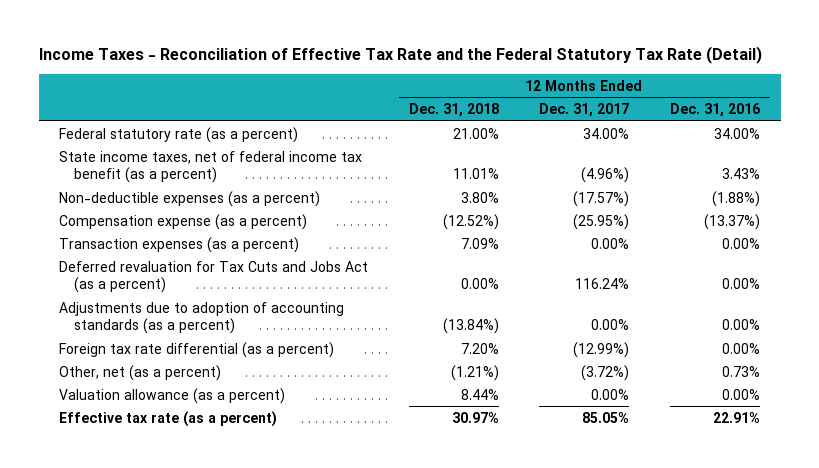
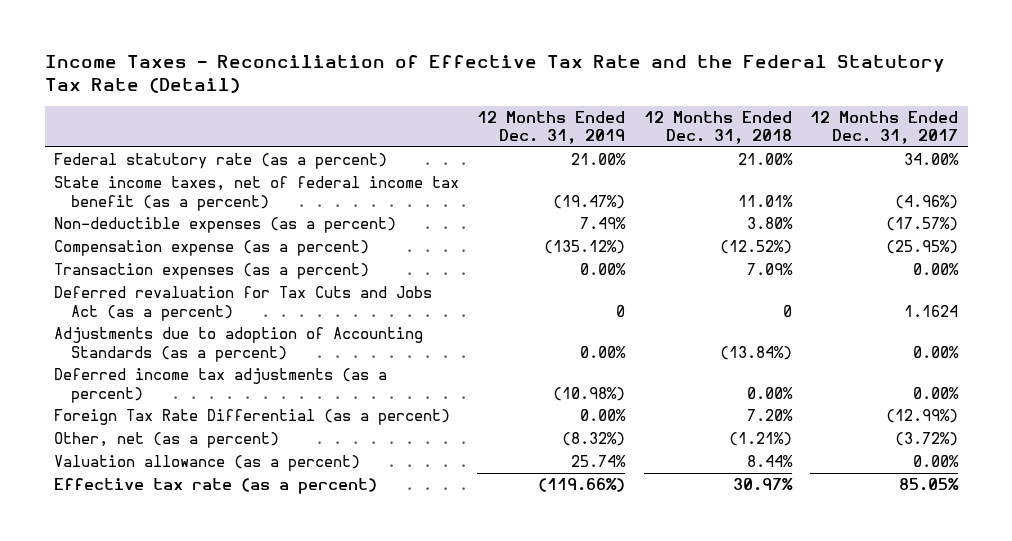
- | 12 Months Ended Dec. 31, 2018 | 12 Months Ended Dec. 31, 2017 | 12 Months Ended Dec. 31, 2016
+ | 12 Months Ended Dec. 31, 2019 | 12 Months Ended Dec. 31, 2018 | 12 Months Ended Dec. 31, 2017
- Deferred revaluation for Tax Cuts and Jobs Act (as a percent) | 0.00% | 116.24% | 0.00%
- Adjustments due to adoption of accounting standards (as a percent) | (13.84%) | 0.00% | 0.00%
- Foreign tax rate differential (as a percent) | 7.20% | (12.99%) | 0.00%
+ Deferred revaluation for Tax Cuts and Jobs Act (as a percent) | 0 | 0 | 1.1624
+ Adjustments due to adoption of Accounting Standards (as a percent) | 0.00% | (13.84%) | 0.00%
+ Deferred income tax adjustments (as a percent) | (10.98%) | 0.00% | 0.00%
+ Foreign Tax Rate Differential (as a percent) | 0.00% | 7.20% | (12.99%)

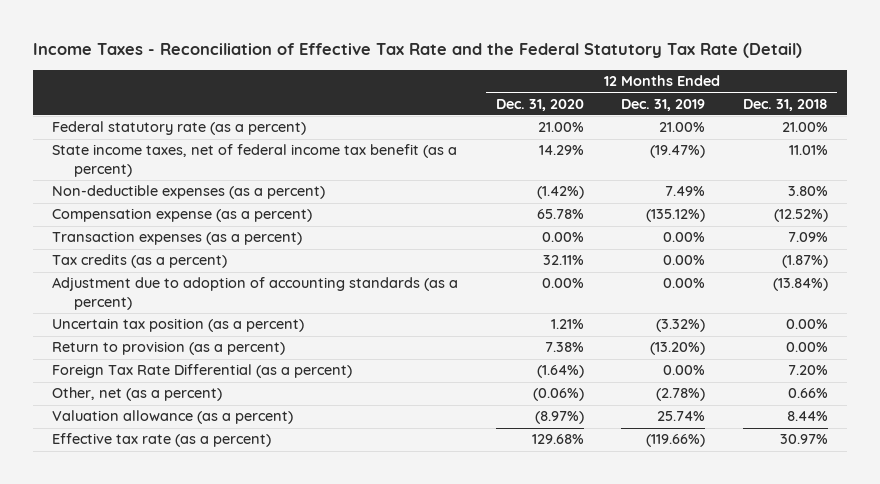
- | 12 Months Ended Dec. 31, 2019 | 12 Months Ended Dec. 31, 2018 | 12 Months Ended Dec. 31, 2017
+ | 12 Months Ended Dec. 31, 2020 | 12 Months Ended Dec. 31, 2019 | 12 Months Ended Dec. 31, 2018
- Deferred revaluation for Tax Cuts and Jobs Act (as a percent) | 0 | 0 | 1.1624
- Adjustments due to adoption of Accounting Standards (as a percent) | 0.00% | (13.84%) | 0.00%
- Deferred income tax adjustments (as a percent) | (10.98%) | 0.00% | 0.00%
+ Tax credits (as a percent) | 32.11% | 0.00% | (1.87%)
+ Adjustment due to adoption of accounting standards (as a percent) | 0.00% | 0.00% | (13.84%)
+ Uncertain tax position (as a percent) | 1.21% | (3.32%) | 0.00%
+ Return to provision (as a percent) | 7.38% | (13.20%) | 0.00%
- Other, net (as a percent) | (8.32%) | (1.21%) | (3.72%)
+ Other, net (as a percent) | (0.06%) | (2.78%) | 0.66%

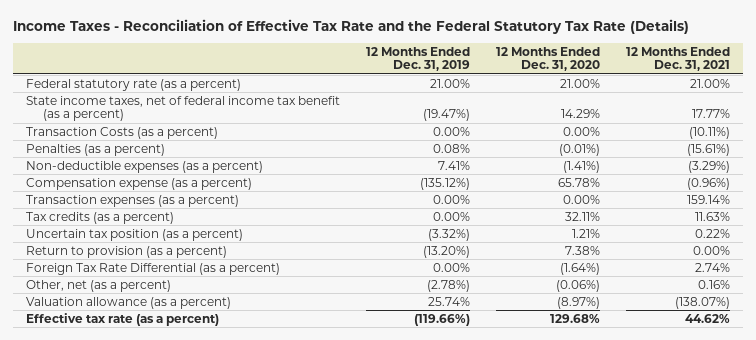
- Income Taxes - Reconciliation of Effective Tax Rate and the Federal Statutory Tax Rate (Detail)
+ Income Taxes - Reconciliation of Effective Tax Rate and the Federal Statutory Tax Rate (Details)
- | 12 Months Ended Dec. 31, 2020 | 12 Months Ended Dec. 31, 2019 | 12 Months Ended Dec. 31, 2018
+ | 12 Months Ended Dec. 31, 2019 | 12 Months Ended Dec. 31, 2020 | 12 Months Ended Dec. 31, 2021
- Non-deductible expenses (as a percent) | (1.42%) | 7.49% | 3.80%
+ Transaction Costs (as a percent) | 0.00% | 0.00% | (10.11%)
+ Penalties (as a percent) | 0.08% | (0.01%) | (15.61%)
+ Non-deductible expenses (as a percent) | 7.41% | (1.41%) | (3.29%)
- Adjustment due to adoption of accounting standards (as a percent) | 0.00% | 0.00% | (13.84%)

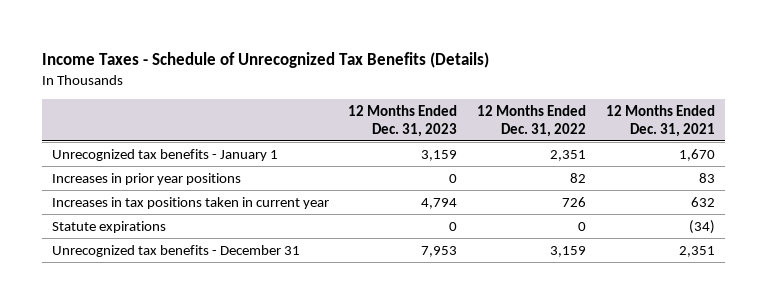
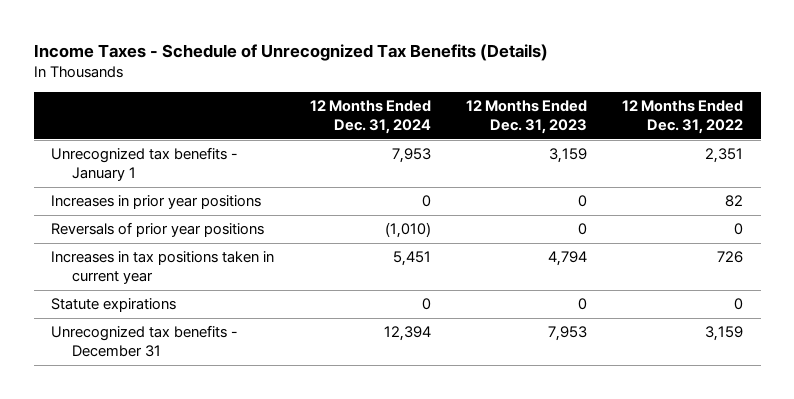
- | 12 Months Ended Dec. 31, 2023 | 12 Months Ended Dec. 31, 2022 | 12 Months Ended Dec. 31, 2021
+ | 12 Months Ended Dec. 31, 2024 | 12 Months Ended Dec. 31, 2023 | 12 Months Ended Dec. 31, 2022
+ Reversals of prior year positions | (1,010) | 0 | 0

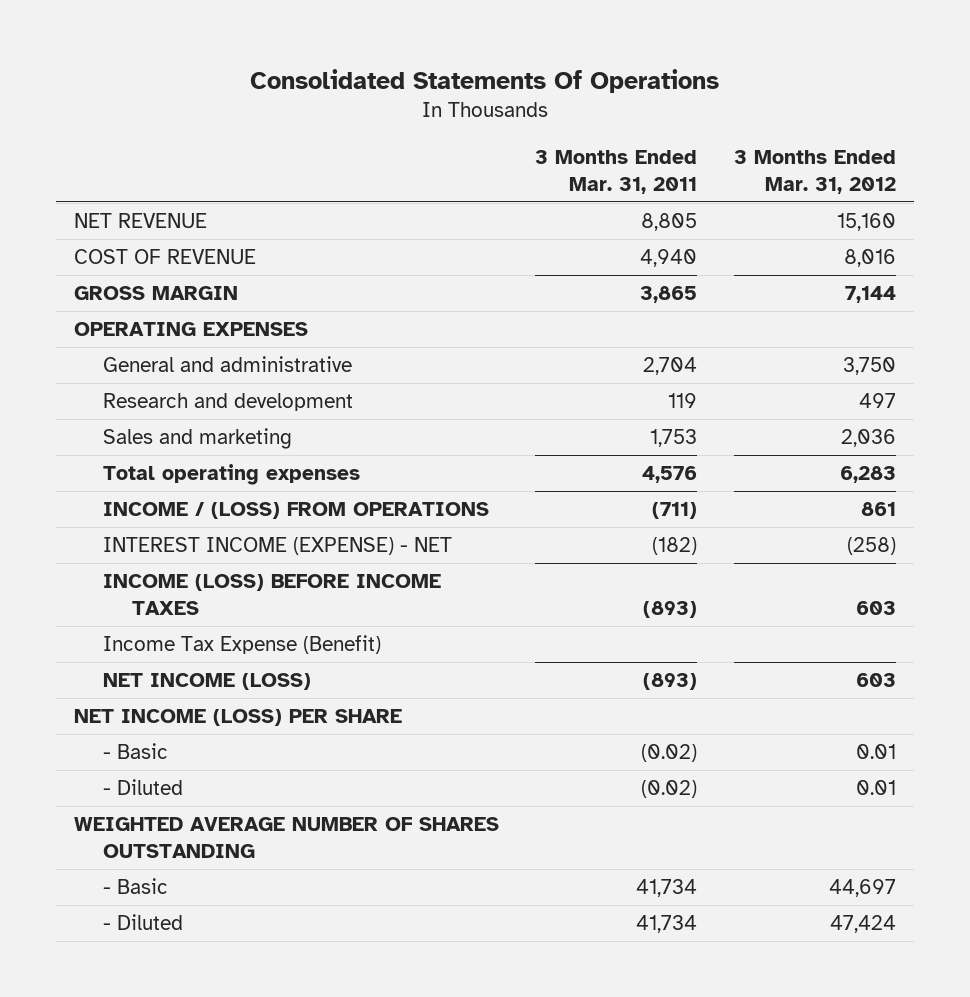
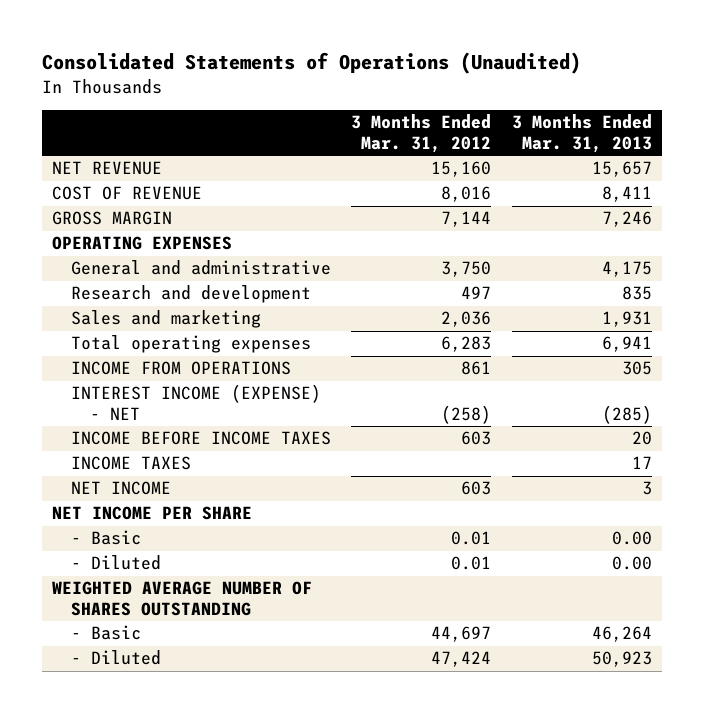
- Consolidated Statements Of Operations
+ Consolidated Statements of Operations (Unaudited)
- | 3 Months Ended Mar. 31, 2011 | 3 Months Ended Mar. 31, 2012
+ | 3 Months Ended Mar. 31, 2012 | 3 Months Ended Mar. 31, 2013
- INCOME / (LOSS) FROM OPERATIONS | (711) | 861
+ INCOME FROM OPERATIONS | 861 | 305
- INCOME (LOSS) BEFORE INCOME TAXES | (893) | 603
- Income Tax Expense (Benefit)
- NET INCOME (LOSS) | (893) | 603
- NET INCOME (LOSS) PER SHARE
+ INCOME BEFORE INCOME TAXES | 603 | 20
+ INCOME TAXES | | 17
+ NET INCOME | 603 | 3
+ NET INCOME PER SHARE

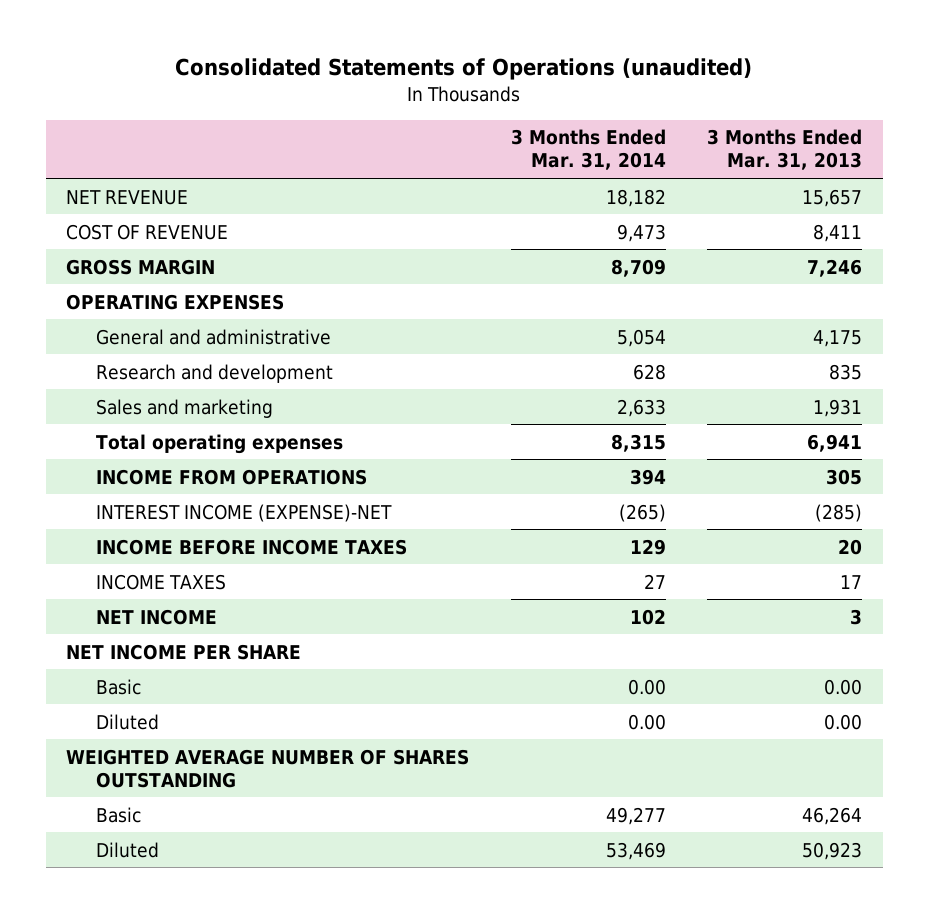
- Consolidated Statements of Operations (Unaudited)
+ Consolidated Statements of Operations (unaudited)
- | 3 Months Ended Mar. 31, 2012 | 3 Months Ended Mar. 31, 2013
+ | 3 Months Ended Mar. 31, 2014 | 3 Months Ended Mar. 31, 2013
- INTEREST INCOME (EXPENSE) - NET | (258) | (285)
+ INTEREST INCOME (EXPENSE)-NET | (265) | (285)
- - Basic | 0.01 | 0.00
- - Diluted | 0.01 | 0.00
+ Basic | 0.00 | 0.00
+ Diluted | 0.00 | 0.00
- - Basic | 44,697 | 46,264
- - Diluted | 47,424 | 50,923
+ Basic | 49,277 | 46,264
+ Diluted | 53,469 | 50,923

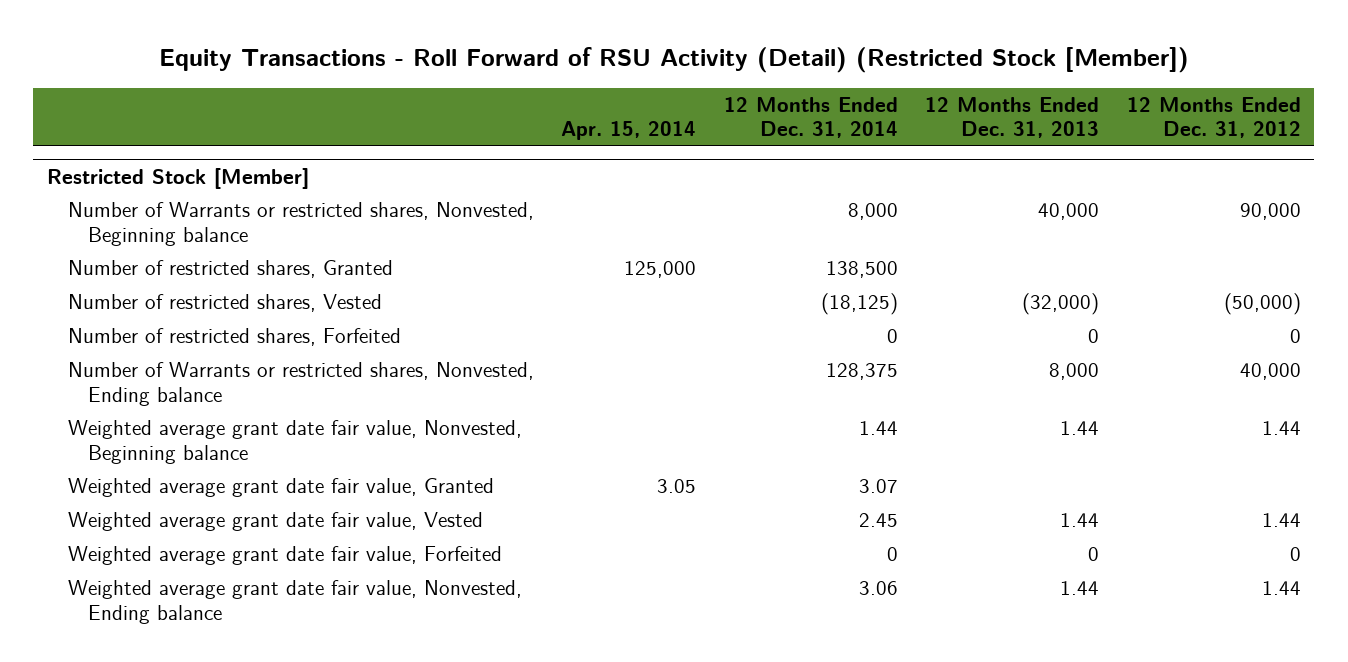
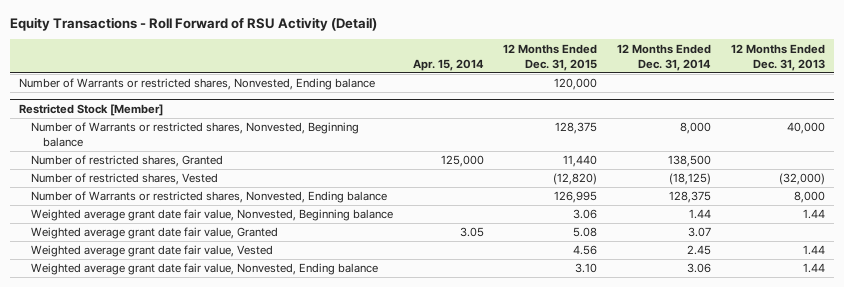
- Equity Transactions - Roll Forward of RSU Activity (Detail) (Restricted Stock [Member])
+ Equity Transactions - Roll Forward of RSU Activity (Detail)
- | Apr. 15, 2014 | 12 Months Ended Dec. 31, 2014 | 12 Months Ended Dec. 31, 2013 | 12 Months Ended Dec. 31, 2012
+ | Apr. 15, 2014 | 12 Months Ended Dec. 31, 2015 | 12 Months Ended Dec. 31, 2014 | 12 Months Ended Dec. 31, 2013
+ Number of Warrants or restricted shares, Nonvested, Ending balance | | 120,000 | |
@ Restricted Stock [Member]
- Number of restricted shares, Forfeited | | 0 | 0 | 0
- Weighted average grant date fair value, Forfeited | | 0 | 0 | 0

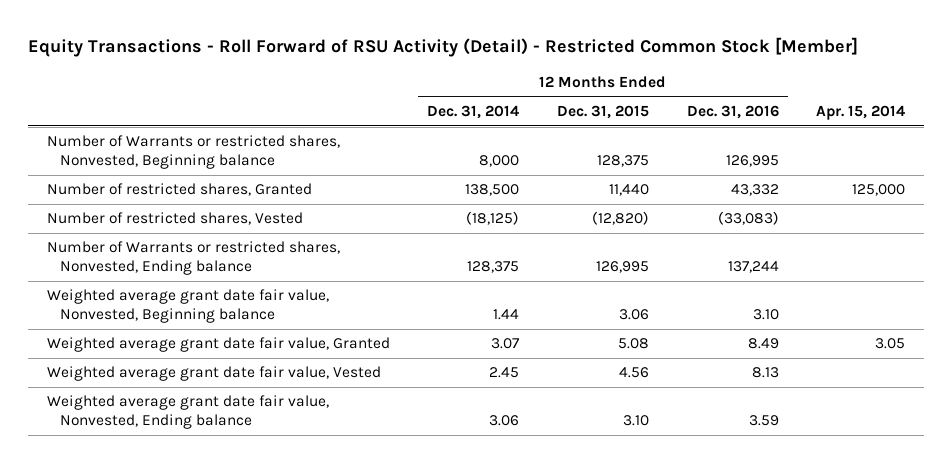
- Equity Transactions - Roll Forward of RSU Activity (Detail)
+ Equity Transactions - Roll Forward of RSU Activity (Detail) - Restricted Common Stock [Member]
- | Apr. 15, 2014 | 12 Months Ended Dec. 31, 2015 | 12 Months Ended Dec. 31, 2014 | 12 Months Ended Dec. 31, 2013
+ | 12 Months Ended Dec. 31, 2014 | 12 Months Ended Dec. 31, 2015 | 12 Months Ended Dec. 31, 2016 | Apr. 15, 2014
- Number of Warrants or restricted shares, Nonvested, Ending balance | | 120,000 | |
- Restricted Stock [Member]

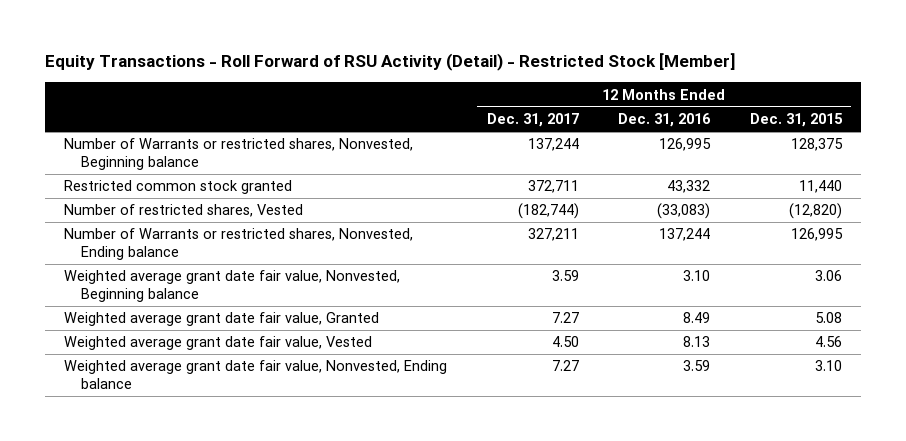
- Equity Transactions - Roll Forward of RSU Activity (Detail) - Restricted Common Stock [Member]
+ Equity Transactions - Roll Forward of RSU Activity (Detail) - Restricted Stock [Member]
- | 12 Months Ended Dec. 31, 2014 | 12 Months Ended Dec. 31, 2015 | 12 Months Ended Dec. 31, 2016 | Apr. 15, 2014
+ | 12 Months Ended Dec. 31, 2017 | 12 Months Ended Dec. 31, 2016 | 12 Months Ended Dec. 31, 2015
- Number of restricted shares, Granted | 138,500 | 11,440 | 43,332 | 125,000
+ Restricted common stock granted | 372,711 | 43,332 | 11,440

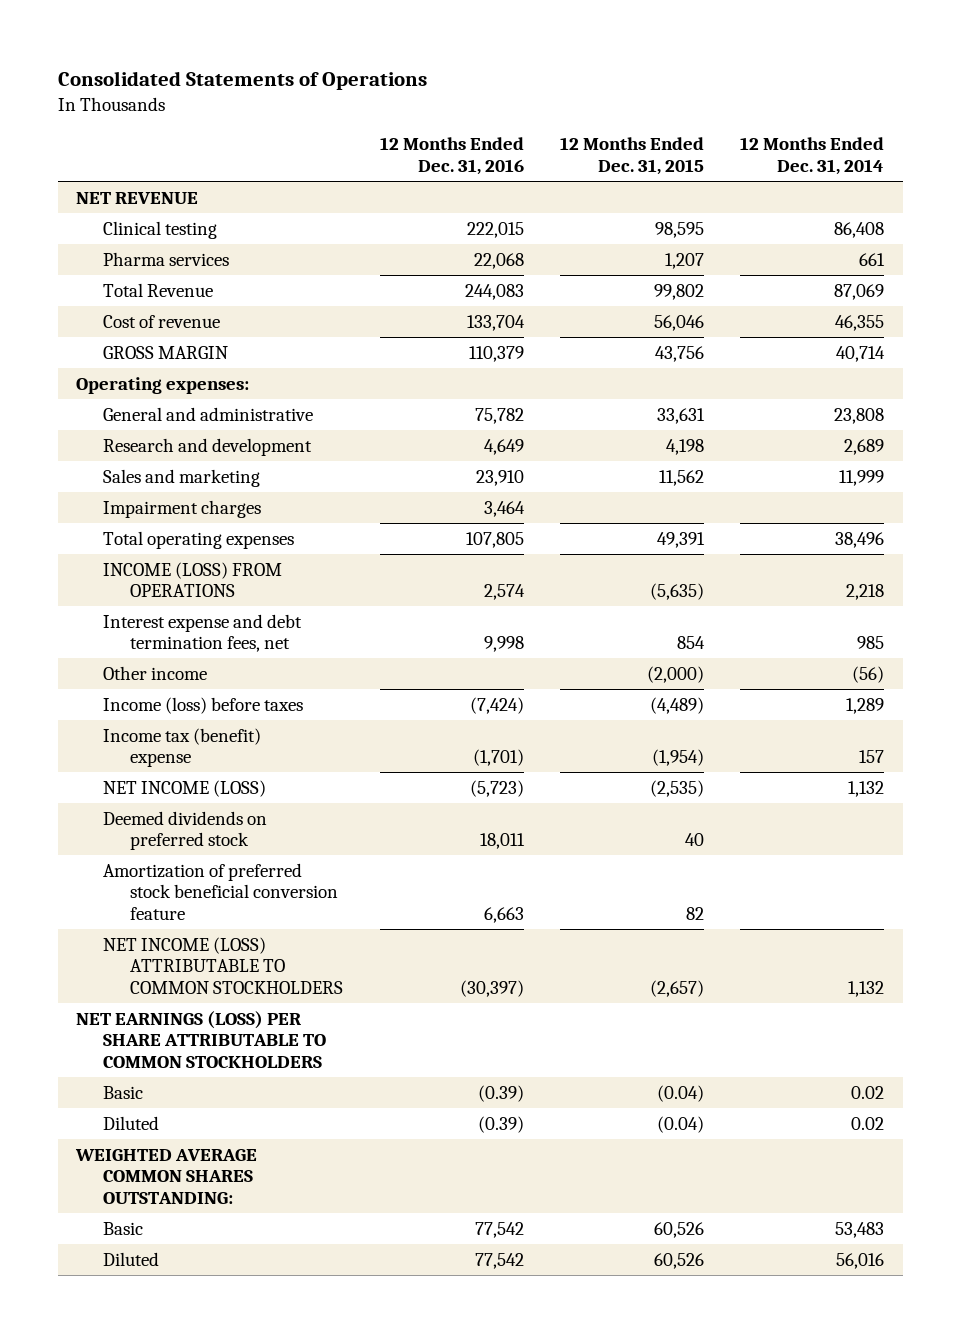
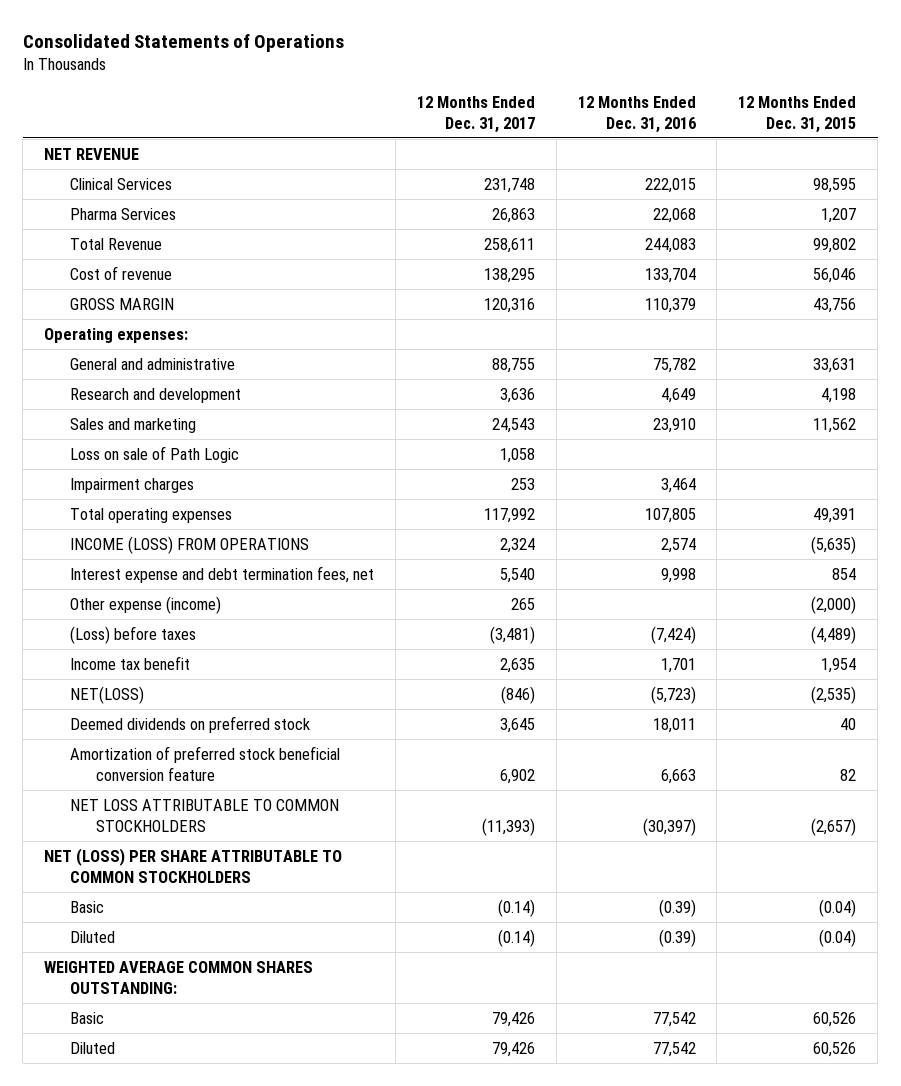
- | 12 Months Ended Dec. 31, 2016 | 12 Months Ended Dec. 31, 2015 | 12 Months Ended Dec. 31, 2014
+ | 12 Months Ended Dec. 31, 2017 | 12 Months Ended Dec. 31, 2016 | 12 Months Ended Dec. 31, 2015
- Clinical testing | 222,015 | 98,595 | 86,408
- Pharma services | 22,068 | 1,207 | 661
+ Clinical Services | 231,748 | 222,015 | 98,595
+ Pharma Services | 26,863 | 22,068 | 1,207
+ Loss on sale of Path Logic | 1,058 | |
- Other income | | (2,000) | (56)
- Income (loss) before taxes | (7,424) | (4,489) | 1,289
- Income tax (benefit) expense | (1,701) | (1,954) | 157
- NET INCOME (LOSS) | (5,723) | (2,535) | 1,132
+ Other expense (income) | 265 | | (2,000)
+ (Loss) before taxes | (3,481) | (7,424) | (4,489)
+ Income tax benefit | 2,635 | 1,701 | 1,954
+ NET(LOSS) | (846) | (5,723) | (2,535)
- NET INCOME (LOSS) ATTRIBUTABLE TO COMMON STOCKHOLDERS | (30,397) | (2,657) | 1,132
- NET EARNINGS (LOSS) PER SHARE ATTRIBUTABLE TO COMMON STOCKHOLDERS
+ NET LOSS ATTRIBUTABLE TO COMMON STOCKHOLDERS | (11,393) | (30,397) | (2,657)
+ NET (LOSS) PER SHARE ATTRIBUTABLE TO COMMON STOCKHOLDERS

